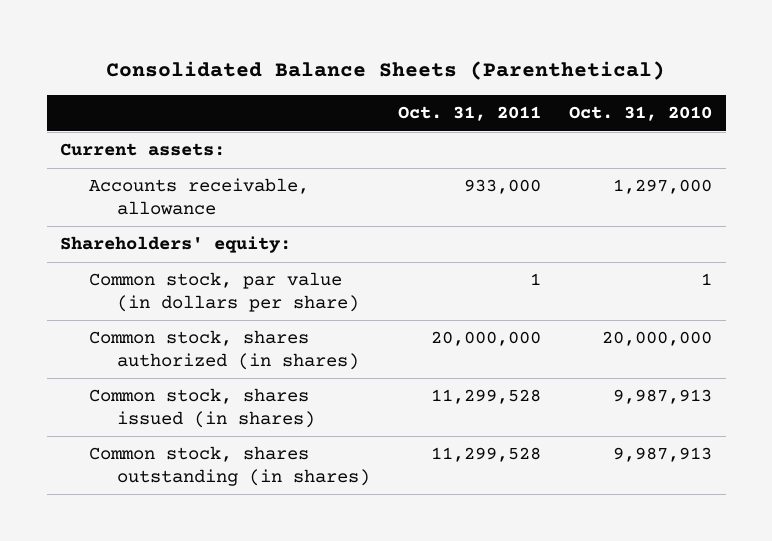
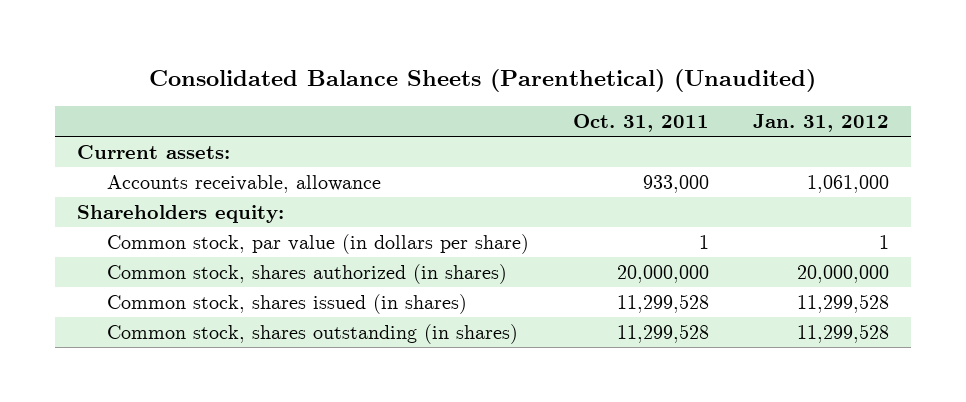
- Consolidated Balance Sheets (Parenthetical)
+ Consolidated Balance Sheets (Parenthetical) (Unaudited)
- | Oct. 31, 2011 | Oct. 31, 2010
+ | Oct. 31, 2011 | Jan. 31, 2012
- Shareholders' equity:
+ Shareholders equity:

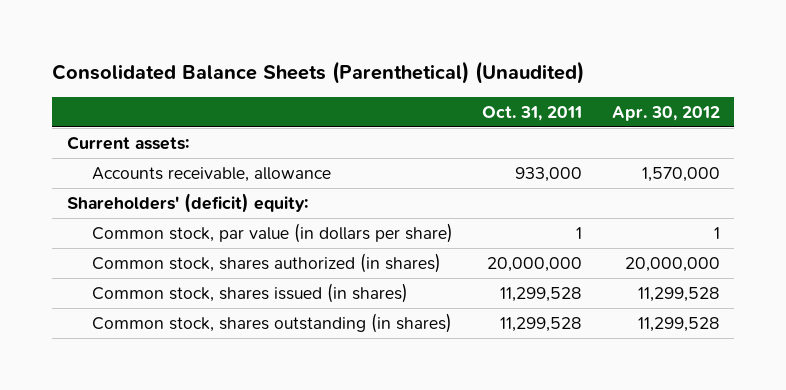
- | Oct. 31, 2011 | Jan. 31, 2012
+ | Oct. 31, 2011 | Apr. 30, 2012
- Shareholders equity:
+ Shareholders' (deficit) equity:

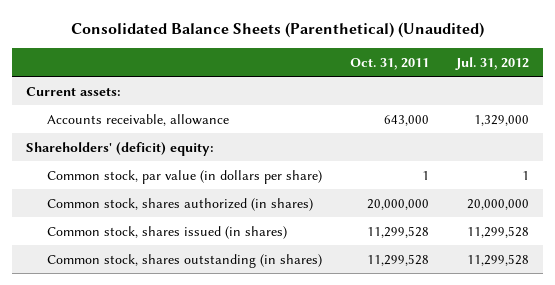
- | Oct. 31, 2011 | Apr. 30, 2012
+ | Oct. 31, 2011 | Jul. 31, 2012
- Accounts receivable, allowance | 933,000 | 1,570,000
+ Accounts receivable, allowance | 643,000 | 1,329,000

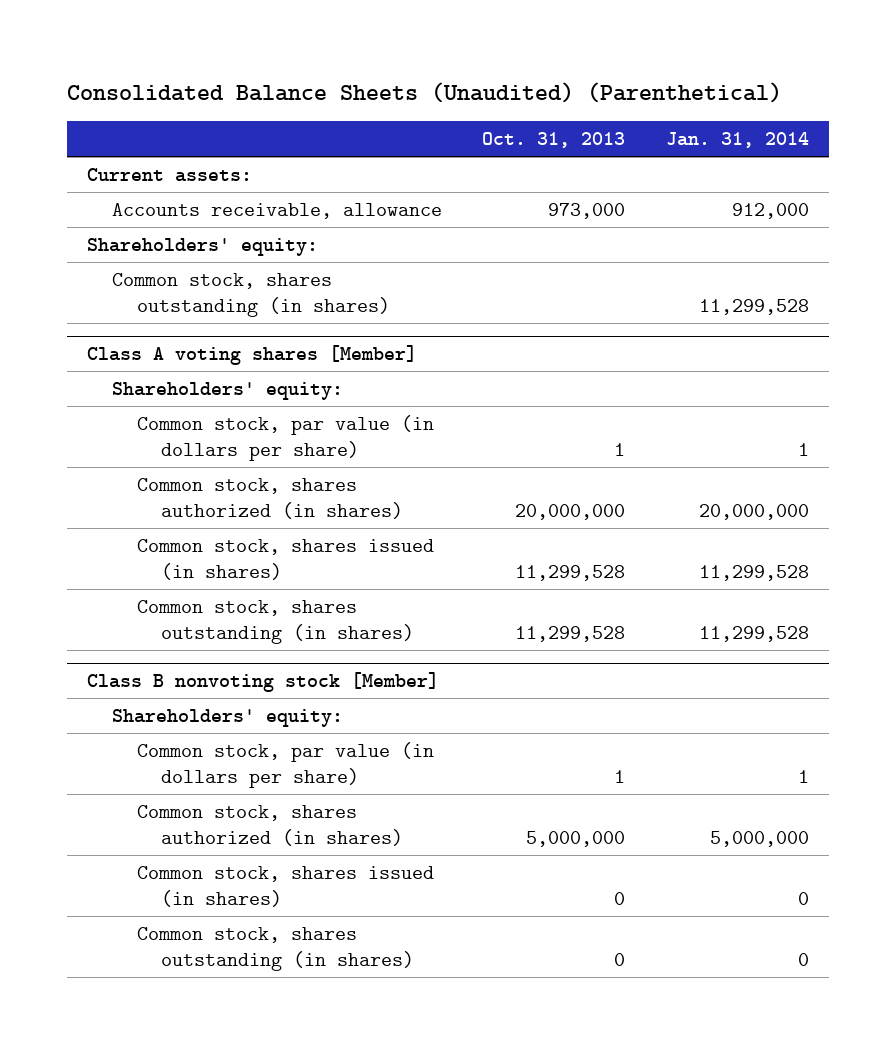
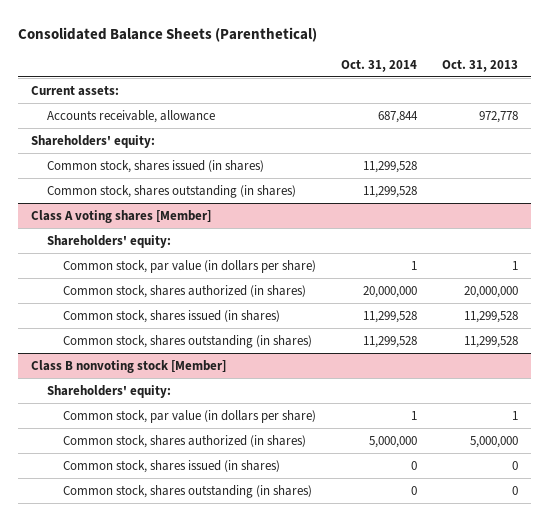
- Consolidated Balance Sheets (Unaudited) (Parenthetical)
+ Consolidated Balance Sheets (Parenthetical)
- | Oct. 31, 2013 | Jan. 31, 2014
+ | Oct. 31, 2014 | Oct. 31, 2013
- Accounts receivable, allowance | 973,000 | 912,000
+ Accounts receivable, allowance | 687,844 | 972,778
+ Common stock, shares issued (in shares) | 11,299,528 |

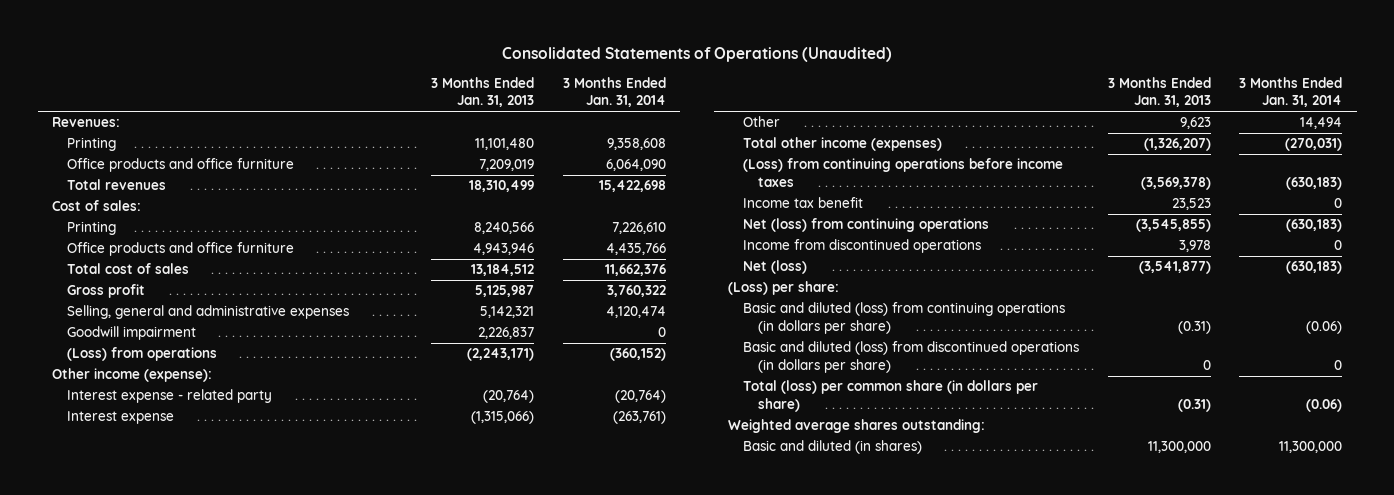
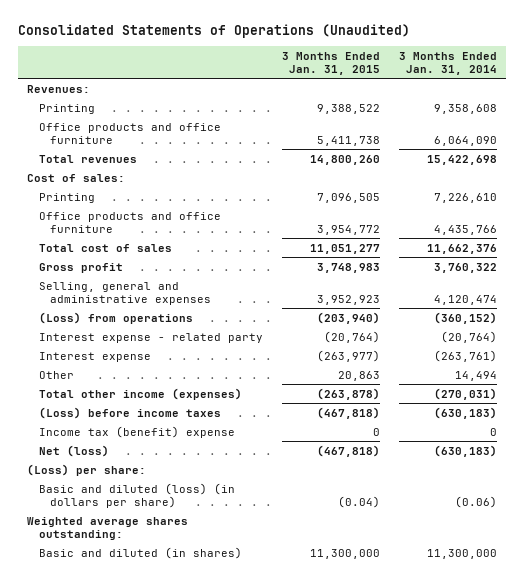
- | 3 Months Ended Jan. 31, 2013 | 3 Months Ended Jan. 31, 2014
+ | 3 Months Ended Jan. 31, 2015 | 3 Months Ended Jan. 31, 2014
- Goodwill impairment | 2,226,837 | 0
- Other income (expense):
- (Loss) from continuing operations before income taxes | (3,569,378) | (630,183)
- Income tax benefit | 23,523 | 0
- Net (loss) from continuing operations | (3,545,855) | (630,183)
- Income from discontinued operations | 3,978 | 0
+ (Loss) before income taxes | (467,818) | (630,183)
+ Income tax (benefit) expense | 0 | 0
- Basic and diluted (loss) from continuing operations (in dollars per share) | (0.31) | (0.06)
- Basic and diluted (loss) from discontinued operations (in dollars per share) | 0 | 0
- Total (loss) per common share (in dollars per share) | (0.31) | (0.06)
+ Basic and diluted (loss) (in dollars per share) | (0.04) | (0.06)

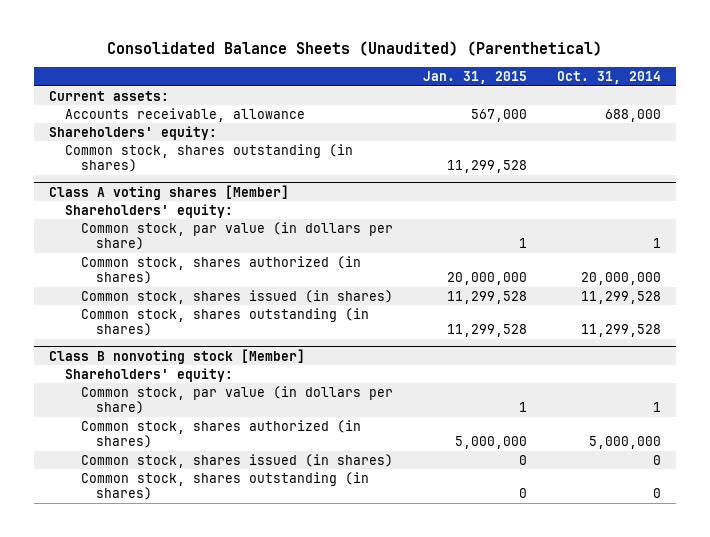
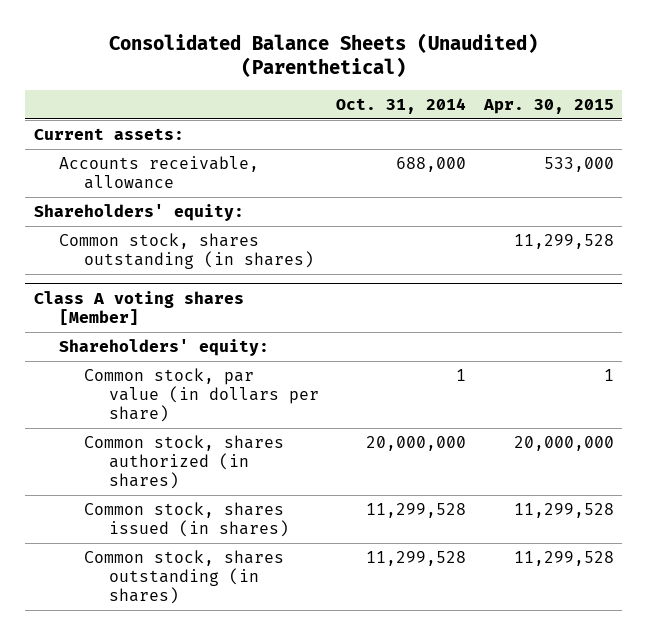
- | Jan. 31, 2015 | Oct. 31, 2014
+ | Oct. 31, 2014 | Apr. 30, 2015
- Class B nonvoting stock [Member]
- Shareholders' equity:
- Common stock, par value (in dollars per share) | 1 | 1
- Common stock, shares authorized (in shares) | 5,000,000 | 5,000,000
- Common stock, shares issued (in shares) | 0 | 0
- Common stock, shares outstanding (in shares) | 0 | 0

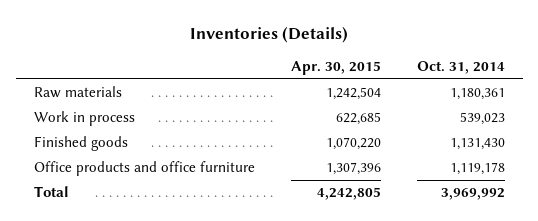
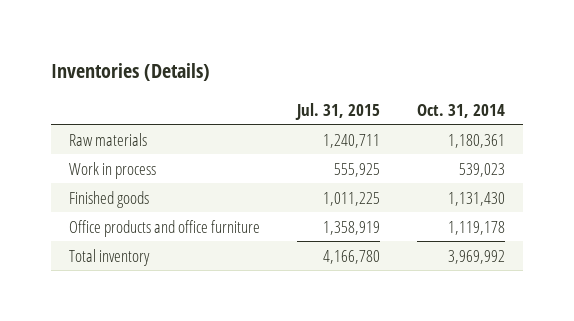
- | Apr. 30, 2015 | Oct. 31, 2014
+ | Jul. 31, 2015 | Oct. 31, 2014
- Total | 4,242,805 | 3,969,992
+ Total inventory | 4,166,780 | 3,969,992

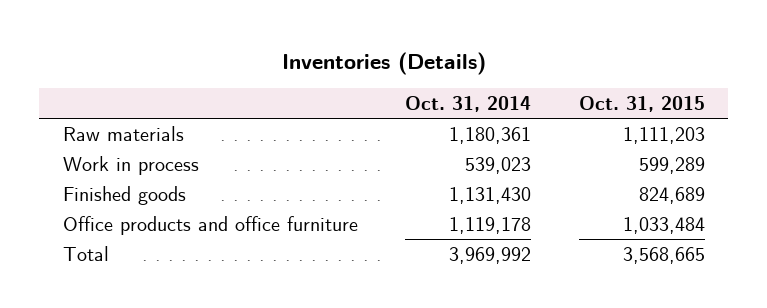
- | Jul. 31, 2015 | Oct. 31, 2014
+ | Oct. 31, 2014 | Oct. 31, 2015
- Total inventory | 4,166,780 | 3,969,992
+ Total | 3,969,992 | 3,568,665

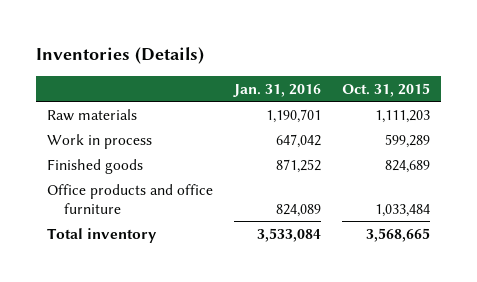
- | Oct. 31, 2014 | Oct. 31, 2015
+ | Jan. 31, 2016 | Oct. 31, 2015
- Total | 3,969,992 | 3,568,665
+ Total inventory | 3,533,084 | 3,568,665

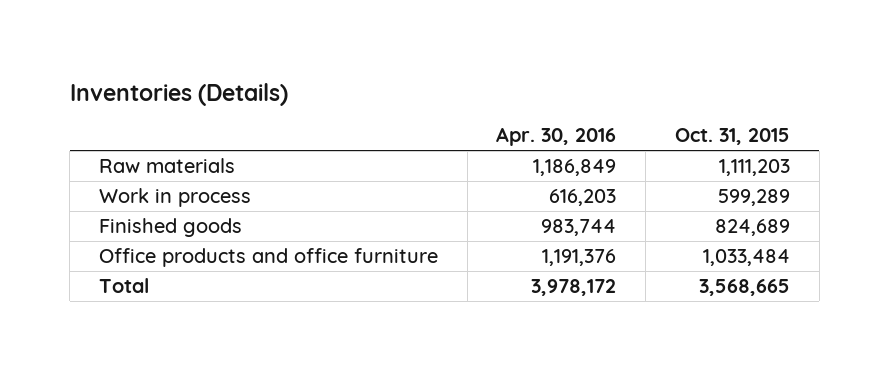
- | Jan. 31, 2016 | Oct. 31, 2015
+ | Apr. 30, 2016 | Oct. 31, 2015
- Total inventory | 3,533,084 | 3,568,665
+ Total | 3,978,172 | 3,568,665

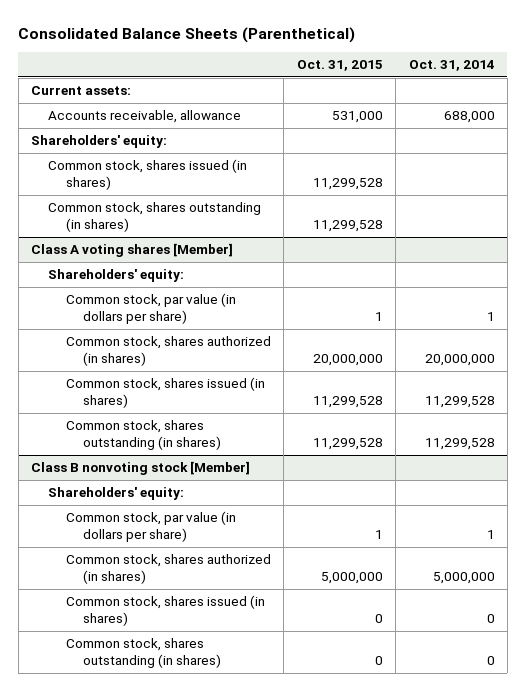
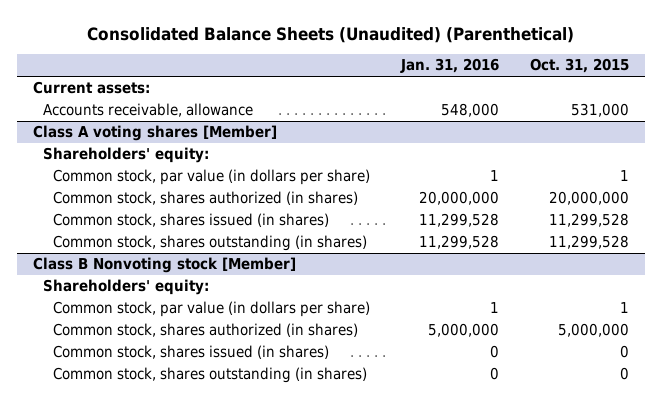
- Consolidated Balance Sheets (Parenthetical)
+ Consolidated Balance Sheets (Unaudited) (Parenthetical)
- | Oct. 31, 2015 | Oct. 31, 2014
+ | Jan. 31, 2016 | Oct. 31, 2015
- Shareholders' equity:
- Common stock, shares issued (in shares) | 11,299,528 |
- Common stock, shares outstanding (in shares) | 11,299,528 |
- Class B nonvoting stock [Member]
+ Class B Nonvoting stock [Member]

